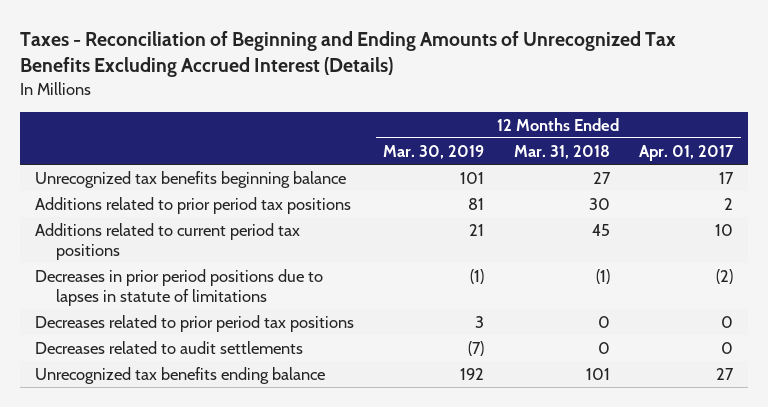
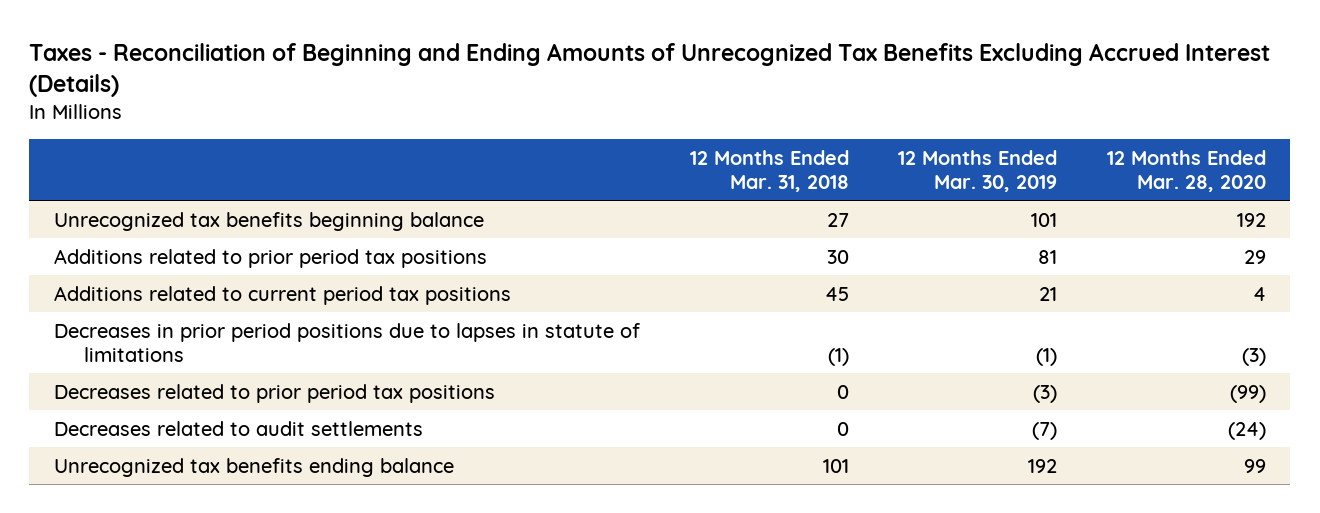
- | 12 Months Ended Mar. 30, 2019 | 12 Months Ended Mar. 31, 2018 | 12 Months Ended Apr. 01, 2017
+ | 12 Months Ended Mar. 31, 2018 | 12 Months Ended Mar. 30, 2019 | 12 Months Ended Mar. 28, 2020
- Decreases related to prior period tax positions | 3 | 0 | 0
+ Decreases related to prior period tax positions | 0 | (3) | (99)

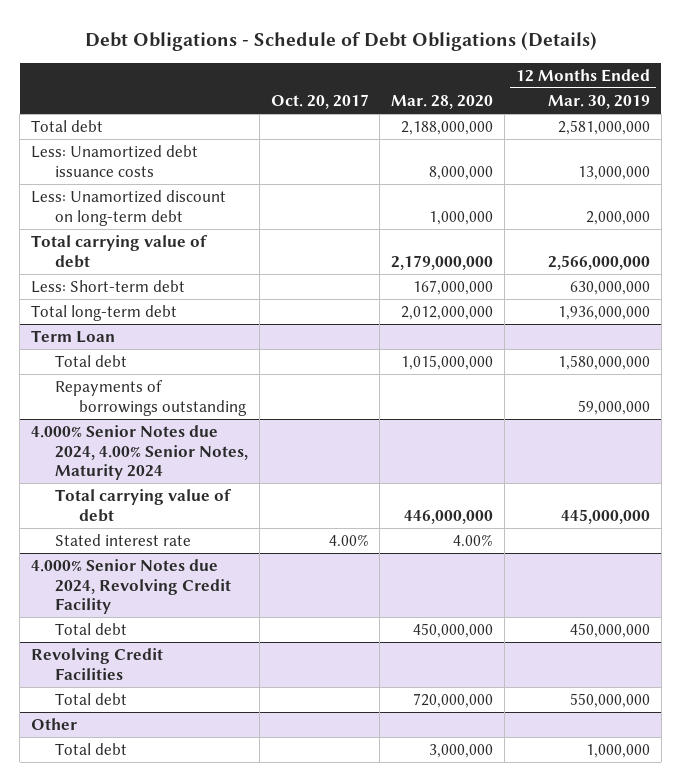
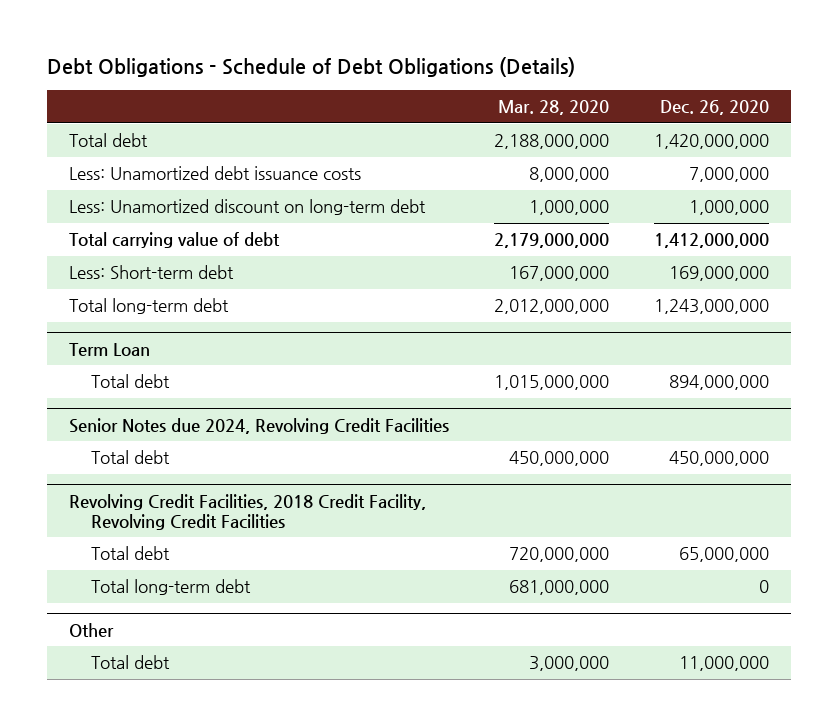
- | Oct. 20, 2017 | Mar. 28, 2020 | 12 Months Ended Mar. 30, 2019
+ | Mar. 28, 2020 | Dec. 26, 2020
@ Term Loan
- Repayments of borrowings outstanding | | | 59,000,000
- 4.000% Senior Notes due 2024, 4.00% Senior Notes, Maturity 2024
- Total carrying value of debt | | 446,000,000 | 445,000,000
- Stated interest rate | 4.00% | 4.00% |
- 4.000% Senior Notes due 2024, Revolving Credit Facility
+ Senior Notes due 2024, Revolving Credit Facilities
- Revolving Credit Facilities
+ Revolving Credit Facilities, 2018 Credit Facility, Revolving Credit Facilities
+ Total long-term debt | 681,000,000 | 0

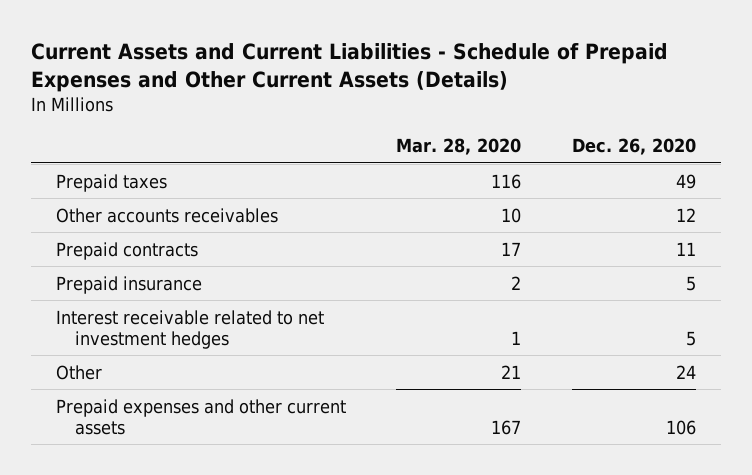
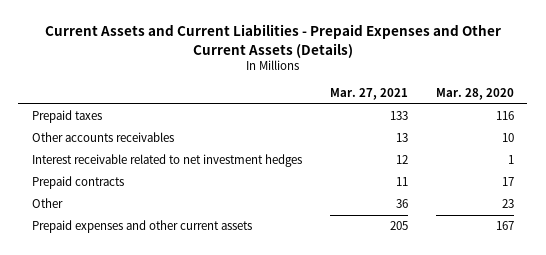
- Current Assets and Current Liabilities - Schedule of Prepaid Expenses and Other Current Assets (Details)
+ Current Assets and Current Liabilities - Prepaid Expenses and Other Current Assets (Details)
- | Mar. 28, 2020 | Dec. 26, 2020
+ | Mar. 27, 2021 | Mar. 28, 2020
- Prepaid insurance | 2 | 5
- Other | 21 | 24
moved down: Prepaid contracts | 11 | 17
+ Other | 36 | 23

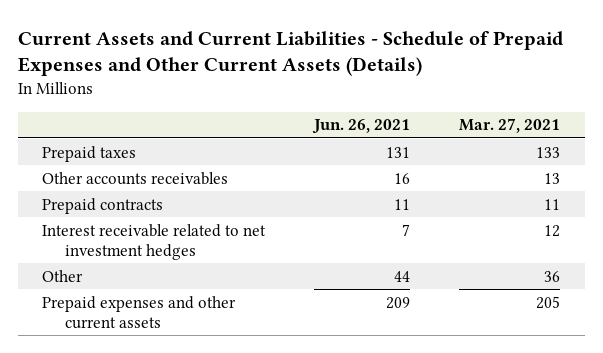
- Current Assets and Current Liabilities - Prepaid Expenses and Other Current Assets (Details)
+ Current Assets and Current Liabilities - Schedule of Prepaid Expenses and Other Current Assets (Details)
- | Mar. 27, 2021 | Mar. 28, 2020
+ | Jun. 26, 2021 | Mar. 27, 2021
moved down: Interest receivable related to net investment hedges | 7 | 12

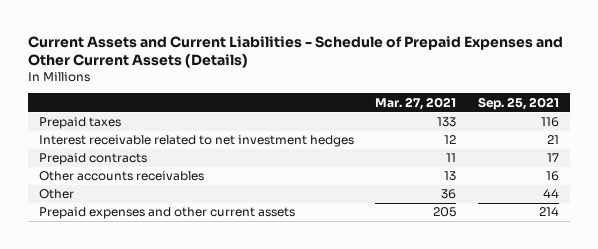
- | Jun. 26, 2021 | Mar. 27, 2021
+ | Mar. 27, 2021 | Sep. 25, 2021
moved down: Prepaid contracts | 11 | 17
moved down: Other accounts receivables | 13 | 16

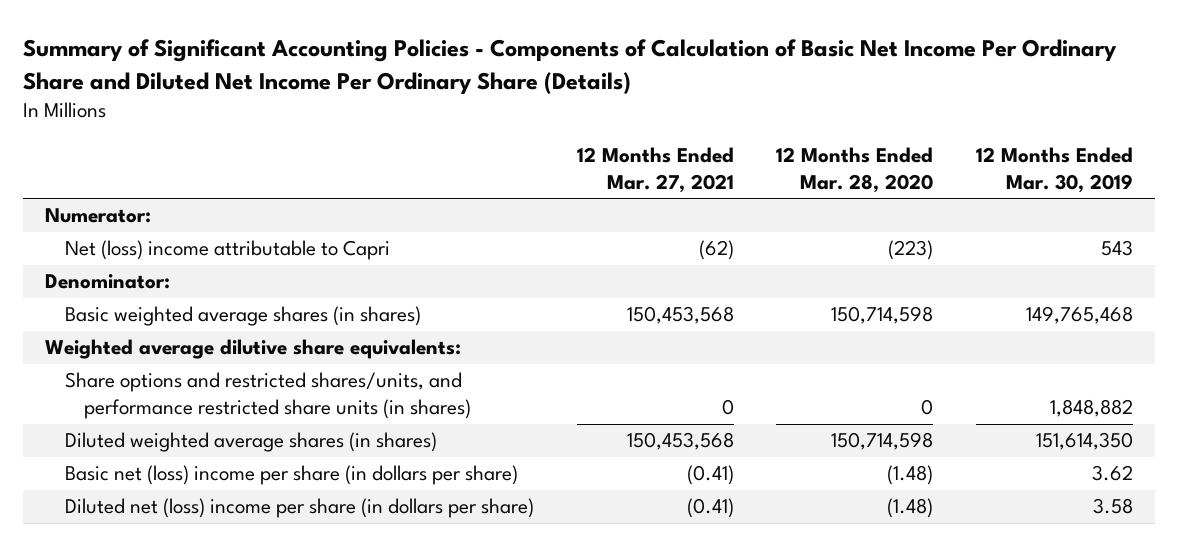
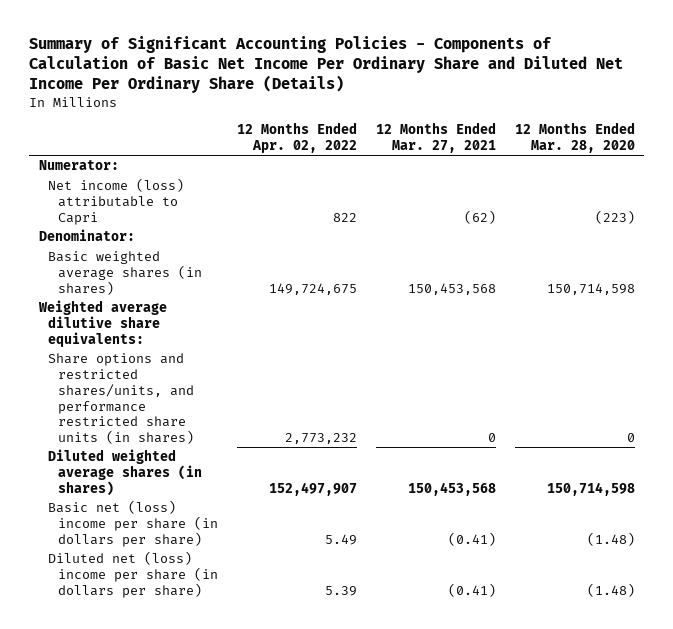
- | 12 Months Ended Mar. 27, 2021 | 12 Months Ended Mar. 28, 2020 | 12 Months Ended Mar. 30, 2019
+ | 12 Months Ended Apr. 02, 2022 | 12 Months Ended Mar. 27, 2021 | 12 Months Ended Mar. 28, 2020
- Net (loss) income attributable to Capri | (62) | (223) | 543
+ Net income (loss) attributable to Capri | 822 | (62) | (223)

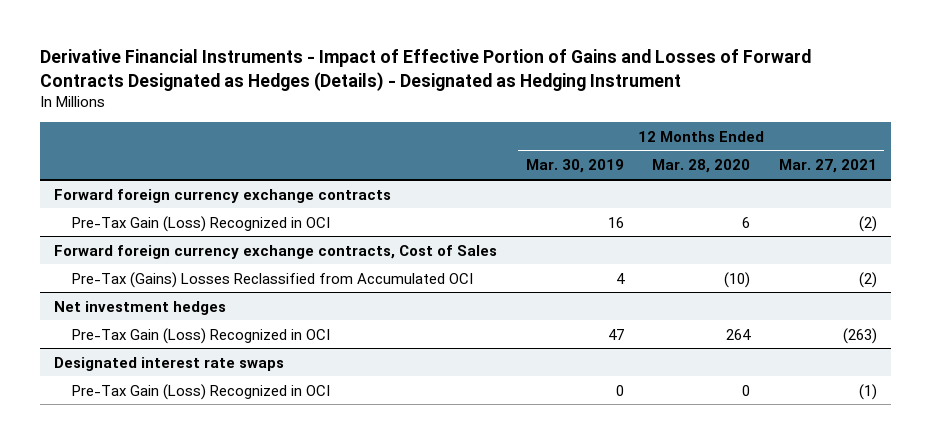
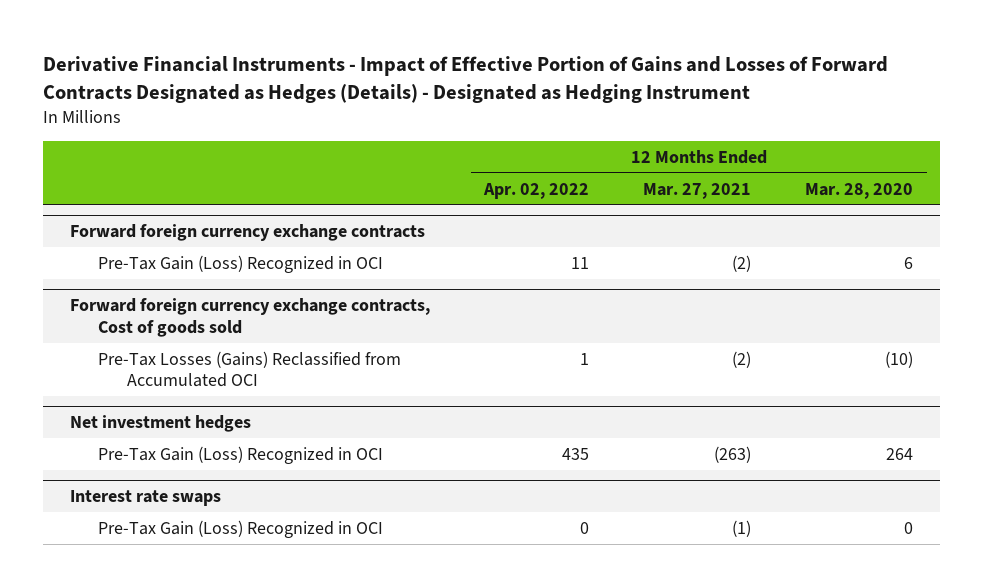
- | 12 Months Ended Mar. 30, 2019 | 12 Months Ended Mar. 28, 2020 | 12 Months Ended Mar. 27, 2021
+ | 12 Months Ended Apr. 02, 2022 | 12 Months Ended Mar. 27, 2021 | 12 Months Ended Mar. 28, 2020
- Forward foreign currency exchange contracts, Cost of Sales
- Pre-Tax (Gains) Losses Reclassified from Accumulated OCI | 4 | (10) | (2)
+ Forward foreign currency exchange contracts, Cost of goods sold
+ Pre-Tax Losses (Gains) Reclassified from Accumulated OCI | 1 | (2) | (10)
- Designated interest rate swaps
+ Interest rate swaps

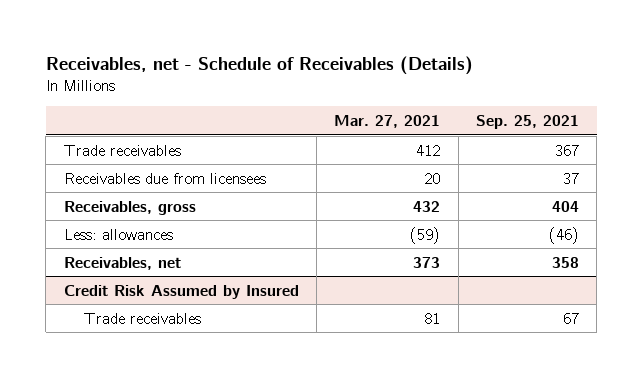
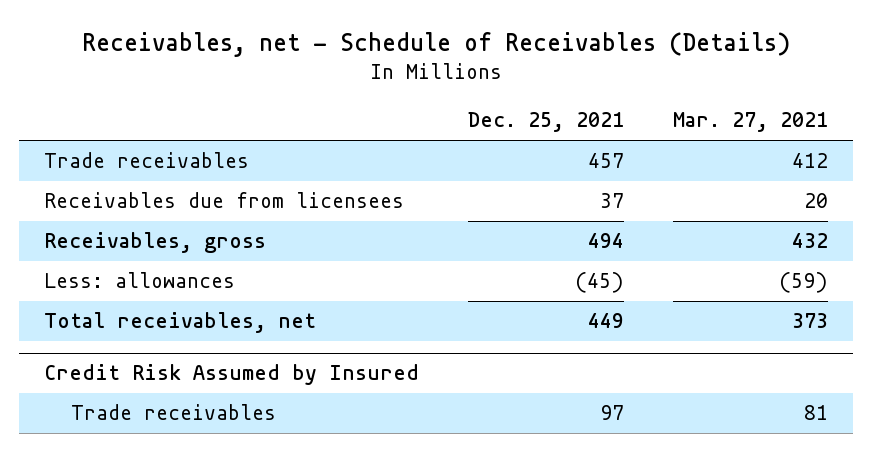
- | Mar. 27, 2021 | Sep. 25, 2021
+ | Dec. 25, 2021 | Mar. 27, 2021
- Receivables, net | 373 | 358
+ Total receivables, net | 449 | 373

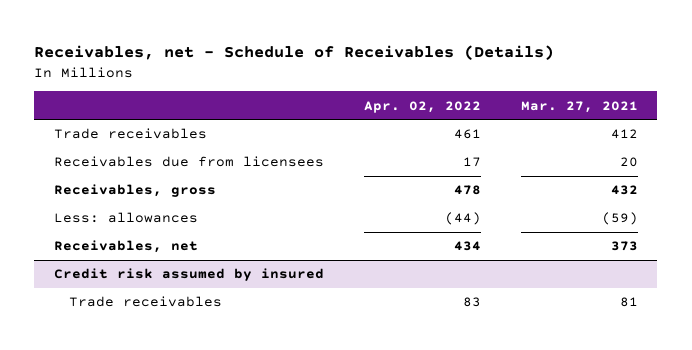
- | Dec. 25, 2021 | Mar. 27, 2021
+ | Apr. 02, 2022 | Mar. 27, 2021
- Total receivables, net | 449 | 373
- Credit Risk Assumed by Insured
+ Receivables, net | 434 | 373
+ Credit risk assumed by insured

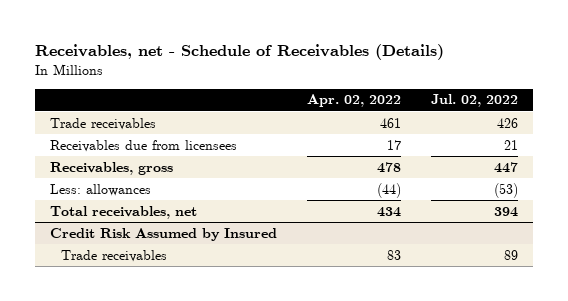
- | Apr. 02, 2022 | Mar. 27, 2021
+ | Apr. 02, 2022 | Jul. 02, 2022
- Receivables, net | 434 | 373
- Credit risk assumed by insured
+ Total receivables, net | 434 | 394
+ Credit Risk Assumed by Insured

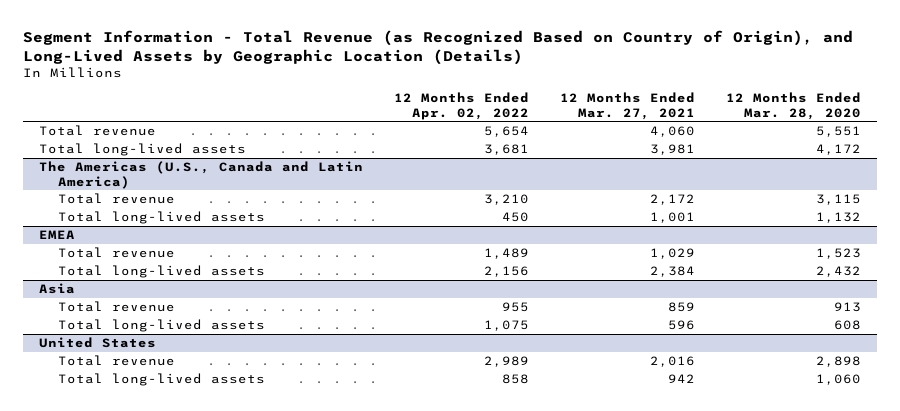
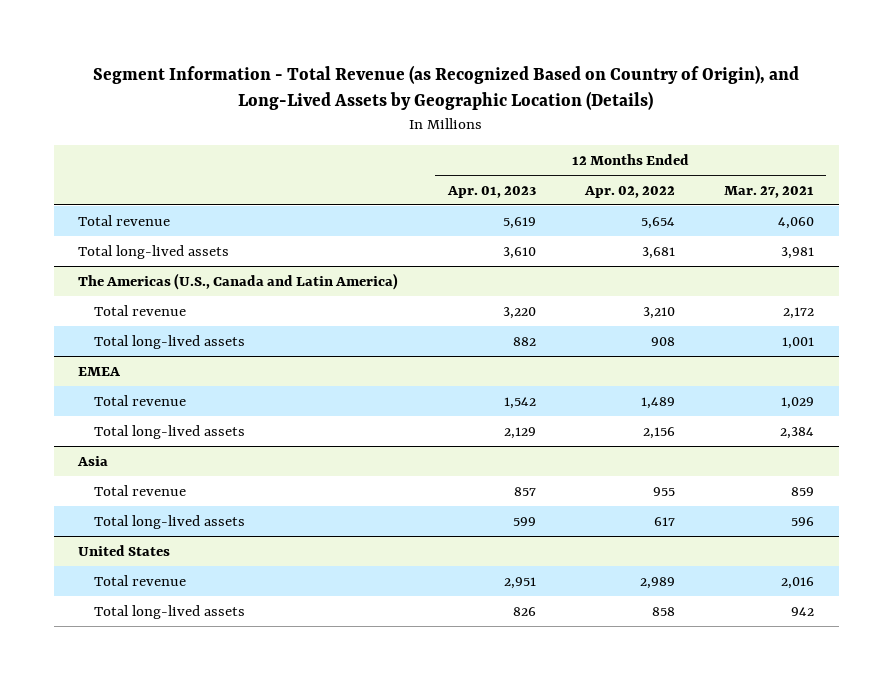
- | 12 Months Ended Apr. 02, 2022 | 12 Months Ended Mar. 27, 2021 | 12 Months Ended Mar. 28, 2020
+ | 12 Months Ended Apr. 01, 2023 | 12 Months Ended Apr. 02, 2022 | 12 Months Ended Mar. 27, 2021
@ The Americas (U.S., Canada and Latin America)
- Total long-lived assets | 450 | 1,001 | 1,132
+ Total long-lived assets | 882 | 908 | 1,001
@ Asia
- Total long-lived assets | 1,075 | 596 | 608
+ Total long-lived assets | 599 | 617 | 596

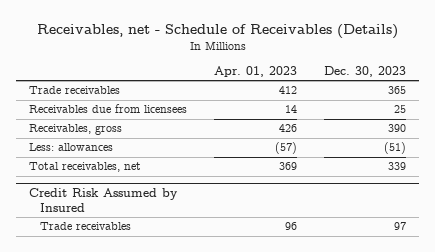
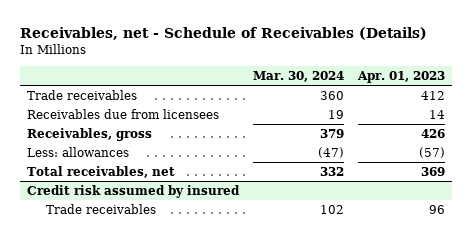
- | Apr. 01, 2023 | Dec. 30, 2023
+ | Mar. 30, 2024 | Apr. 01, 2023
- Credit Risk Assumed by Insured
+ Credit risk assumed by insured

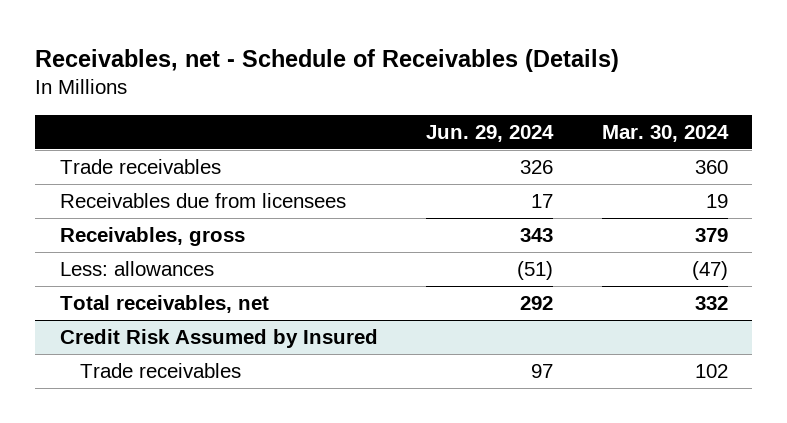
- | Mar. 30, 2024 | Apr. 01, 2023
+ | Jun. 29, 2024 | Mar. 30, 2024
- Credit risk assumed by insured
+ Credit Risk Assumed by Insured

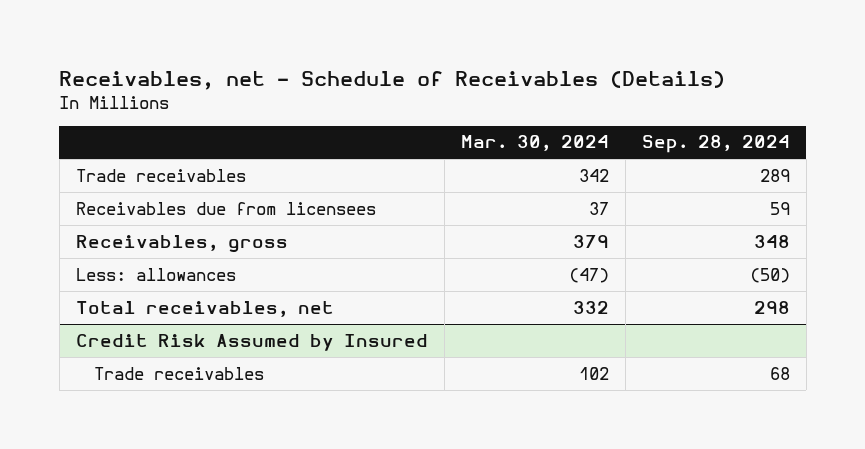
- | Jun. 29, 2024 | Mar. 30, 2024
+ | Mar. 30, 2024 | Sep. 28, 2024
- Trade receivables | 326 | 360
- Receivables due from licensees | 17 | 19
+ Trade receivables | 342 | 289
+ Receivables due from licensees | 37 | 59

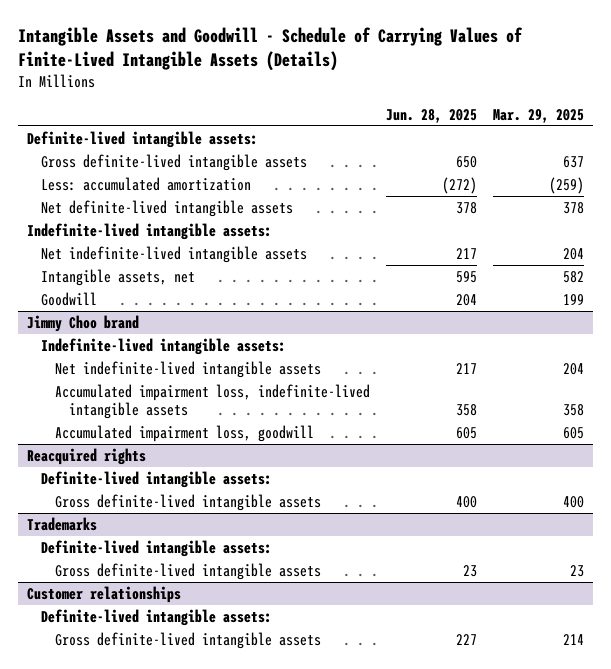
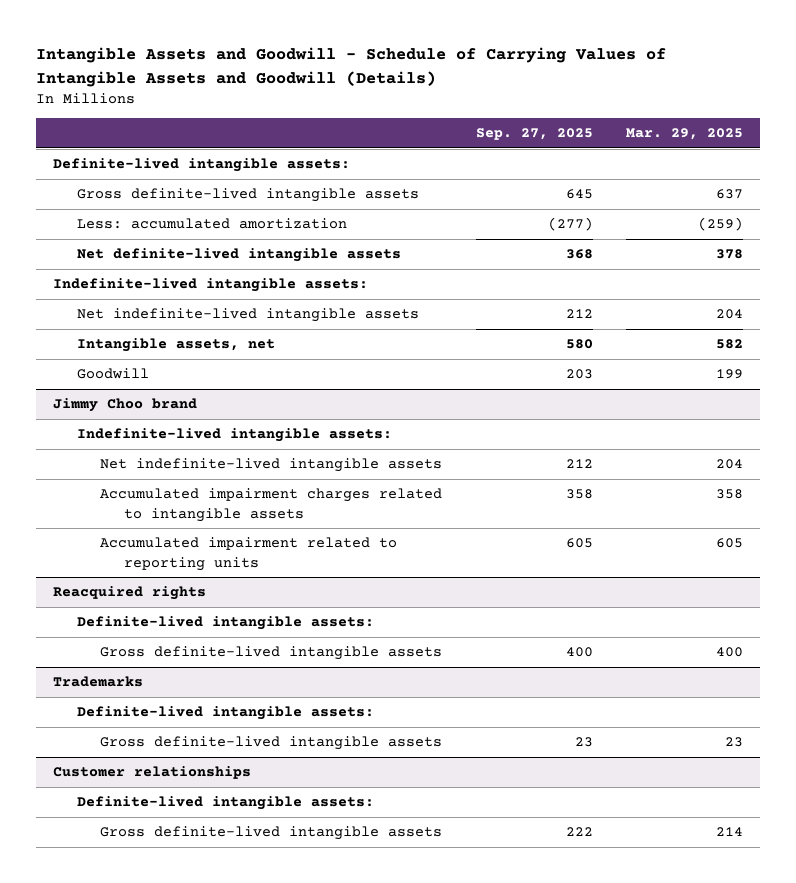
- Intangible Assets and Goodwill - Schedule of Carrying Values of Finite-Lived Intangible Assets (Details)
+ Intangible Assets and Goodwill - Schedule of Carrying Values of Intangible Assets and Goodwill (Details)
- | Jun. 28, 2025 | Mar. 29, 2025
+ | Sep. 27, 2025 | Mar. 29, 2025
@ Jimmy Choo brand
- Accumulated impairment loss, indefinite-lived intangible assets | 358 | 358
- Accumulated impairment loss, goodwill | 605 | 605
+ Accumulated impairment charges related to intangible assets | 358 | 358
+ Accumulated impairment related to reporting units | 605 | 605

